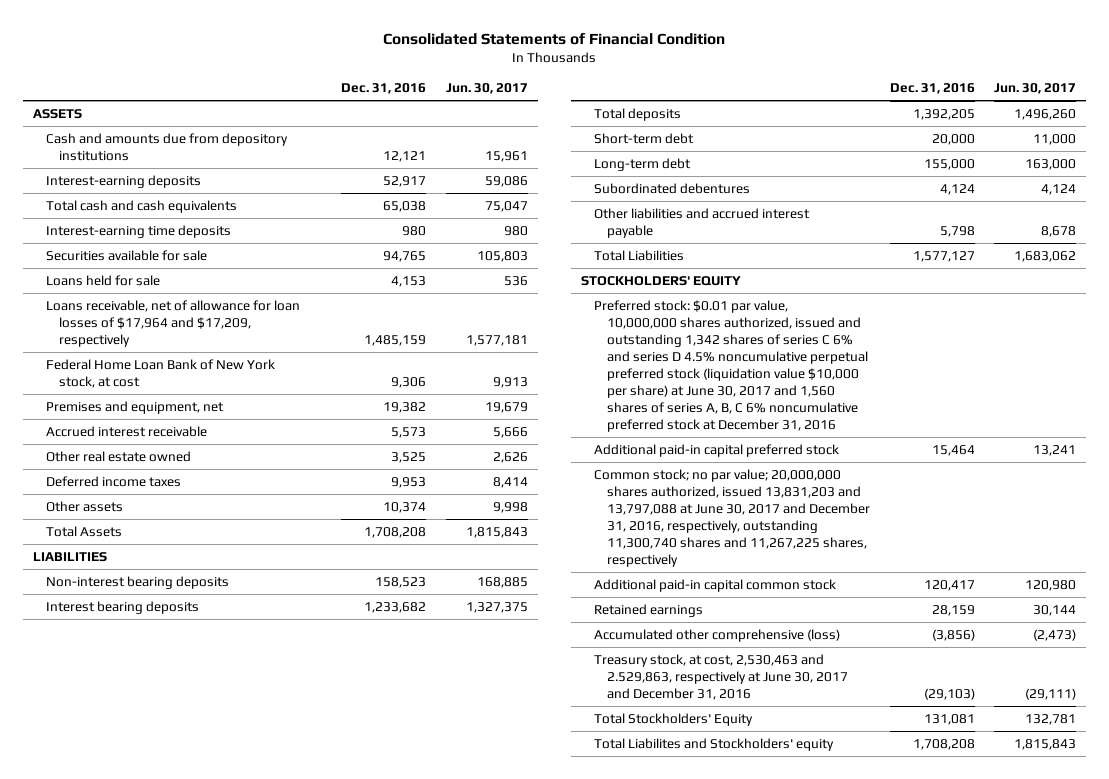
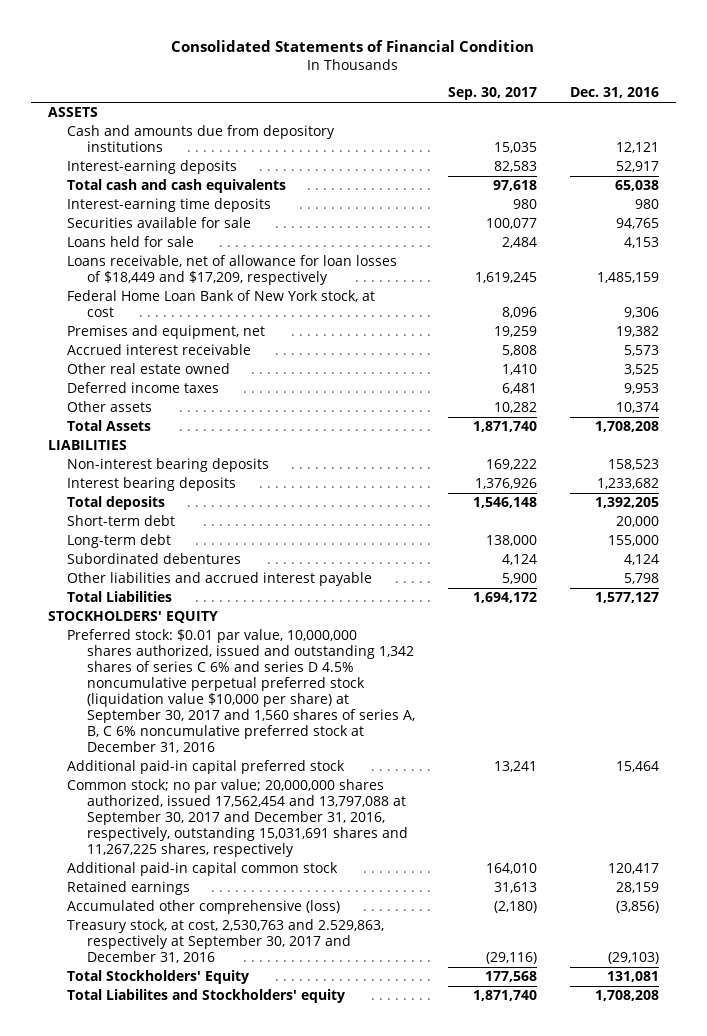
- | Dec. 31, 2016 | Jun. 30, 2017
+ | Sep. 30, 2017 | Dec. 31, 2016
- Loans receivable, net of allowance for loan losses of $17,964 and $17,209, respectively | 1,485,159 | 1,577,181
+ Loans receivable, net of allowance for loan losses of $18,449 and $17,209, respectively | 1,619,245 | 1,485,159
- Preferred stock: $0.01 par value, 10,000,000 shares authorized, issued and outstanding 1,342 shares of series C 6% and series D 4.5% noncumulative perpetual preferred stock (liquidation value $10,000 per share) at June 30, 2017 and 1,560 shares of series A, B, C 6% noncumulative preferred stock at December 31, 2016
+ Preferred stock: $0.01 par value, 10,000,000 shares authorized, issued and outstanding 1,342 shares of series C 6% and series D 4.5% noncumulative perpetual preferred stock (liquidation value $10,000 per share) at September 30, 2017 and 1,560 shares of series A, B, C 6% noncumulative preferred stock at December 31, 2016
- Common stock; no par value; 20,000,000 shares authorized, issued 13,831,203 and 13,797,088 at June 30, 2017 and December 31, 2016, respectively, outstanding 11,300,740 shares and 11,267,225 shares, respectively
+ Common stock; no par value; 20,000,000 shares authorized, issued 17,562,454 and 13,797,088 at September 30, 2017 and December 31, 2016, respectively, outstanding 15,031,691 shares and 11,267,225 shares, respectively
- Treasury stock, at cost, 2,530,463 and 2.529,863, respectively at June 30, 2017 and December 31, 2016 | (29,103) | (29,111)
+ Treasury stock, at cost, 2,530,763 and 2.529,863, respectively at September 30, 2017 and December 31, 2016 | (29,116) | (29,103)

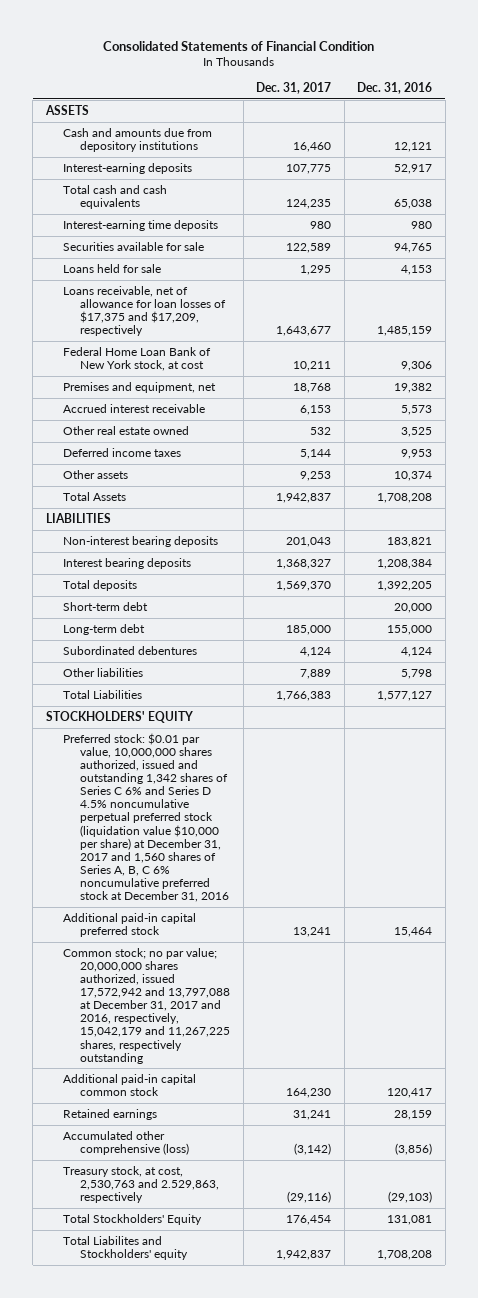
- | Sep. 30, 2017 | Dec. 31, 2016
+ | Dec. 31, 2017 | Dec. 31, 2016
- Loans receivable, net of allowance for loan losses of $18,449 and $17,209, respectively | 1,619,245 | 1,485,159
+ Loans receivable, net of allowance for loan losses of $17,375 and $17,209, respectively | 1,643,677 | 1,485,159
- Non-interest bearing deposits | 169,222 | 158,523
- Interest bearing deposits | 1,376,926 | 1,233,682
+ Non-interest bearing deposits | 201,043 | 183,821
+ Interest bearing deposits | 1,368,327 | 1,208,384
- Other liabilities and accrued interest payable | 5,900 | 5,798
+ Other liabilities | 7,889 | 5,798
- Preferred stock: $0.01 par value, 10,000,000 shares authorized, issued and outstanding 1,342 shares of series C 6% and series D 4.5% noncumulative perpetual preferred stock (liquidation value $10,000 per share) at September 30, 2017 and 1,560 shares of series A, B, C 6% noncumulative preferred stock at December 31, 2016
+ Preferred stock: $0.01 par value, 10,000,000 shares authorized, issued and outstanding 1,342 shares of Series C 6% and Series D 4.5% noncumulative perpetual preferred stock (liquidation value $10,000 per share) at December 31, 2017 and 1,560 shares of Series A, B, C 6% noncumulative preferred stock at December 31, 2016
- Common stock; no par value; 20,000,000 shares authorized, issued 17,562,454 and 13,797,088 at September 30, 2017 and December 31, 2016, respectively, outstanding 15,031,691 shares and 11,267,225 shares, respectively
+ Common stock; no par value; 20,000,000 shares authorized, issued 17,572,942 and 13,797,088 at December 31, 2017 and 2016, respectively, 15,042,179 and 11,267,225 shares, respectively outstanding
- Treasury stock, at cost, 2,530,763 and 2.529,863, respectively at September 30, 2017 and December 31, 2016 | (29,116) | (29,103)
+ Treasury stock, at cost, 2,530,763 and 2.529,863, respectively | (29,116) | (29,103)

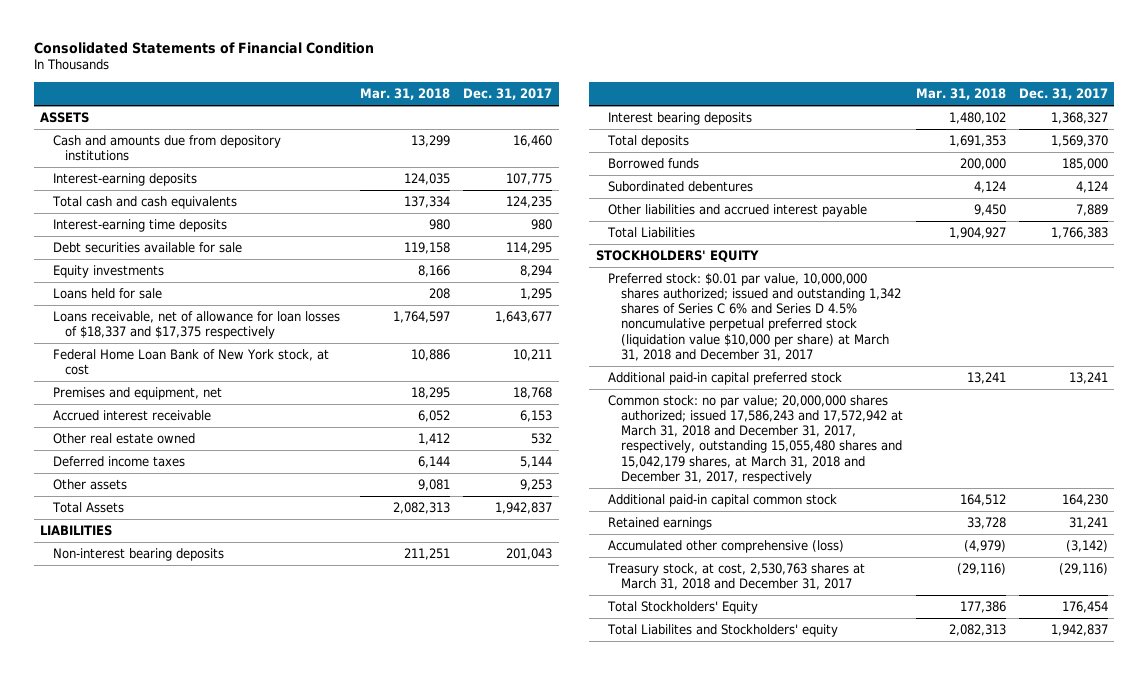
- | Dec. 31, 2017 | Dec. 31, 2016
+ | Mar. 31, 2018 | Dec. 31, 2017
- Securities available for sale | 122,589 | 94,765
+ Debt securities available for sale | 119,158 | 114,295
+ Equity investments | 8,166 | 8,294
- Loans receivable, net of allowance for loan losses of $17,375 and $17,209, respectively | 1,643,677 | 1,485,159
+ Loans receivable, net of allowance for loan losses of $18,337 and $17,375 respectively | 1,764,597 | 1,643,677
- Short-term debt | | 20,000
- Long-term debt | 185,000 | 155,000
+ Borrowed funds | 200,000 | 185,000
- Other liabilities | 7,889 | 5,798
+ Other liabilities and accrued interest payable | 9,450 | 7,889
- Preferred stock: $0.01 par value, 10,000,000 shares authorized, issued and outstanding 1,342 shares of Series C 6% and Series D 4.5% noncumulative perpetual preferred stock (liquidation value $10,000 per share) at December 31, 2017 and 1,560 shares of Series A, B, C 6% noncumulative preferred stock at December 31, 2016
+ Preferred stock: $0.01 par value, 10,000,000 shares authorized; issued and outstanding 1,342 shares of Series C 6% and Series D 4.5% noncumulative perpetual preferred stock (liquidation value $10,000 per share) at March 31, 2018 and December 31, 2017
- Common stock; no par value; 20,000,000 shares authorized, issued 17,572,942 and 13,797,088 at December 31, 2017 and 2016, respectively, 15,042,179 and 11,267,225 shares, respectively outstanding
+ Common stock: no par value; 20,000,000 shares authorized; issued 17,586,243 and 17,572,942 at March 31, 2018 and December 31, 2017, respectively, outstanding 15,055,480 shares and 15,042,179 shares, at March 31, 2018 and December 31, 2017, respectively
- Treasury stock, at cost, 2,530,763 and 2.529,863, respectively | (29,116) | (29,103)
+ Treasury stock, at cost, 2,530,763 shares at March 31, 2018 and December 31, 2017 | (29,116) | (29,116)

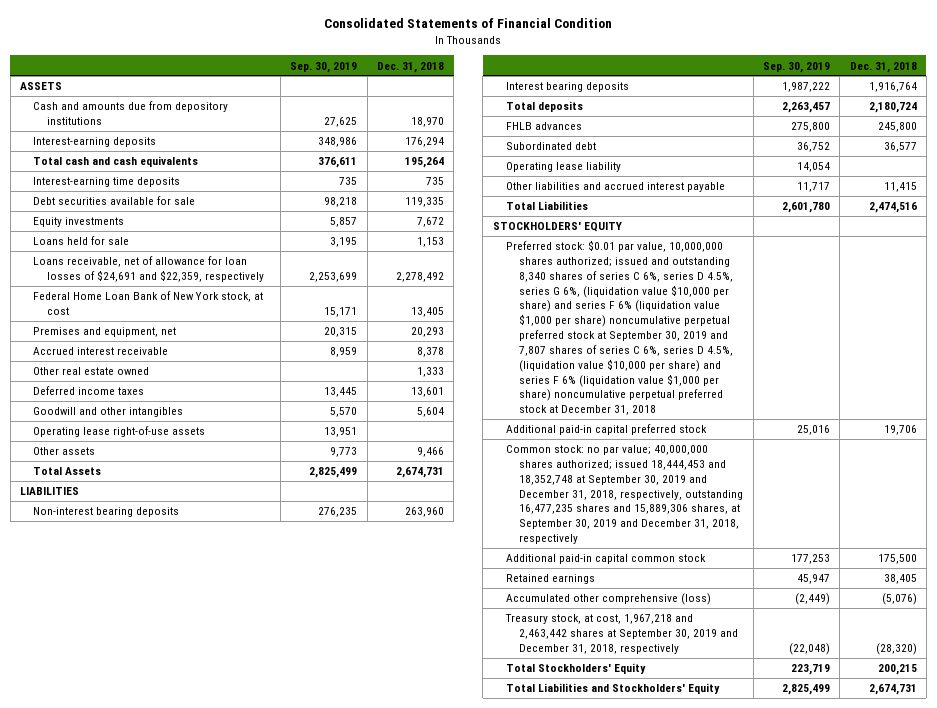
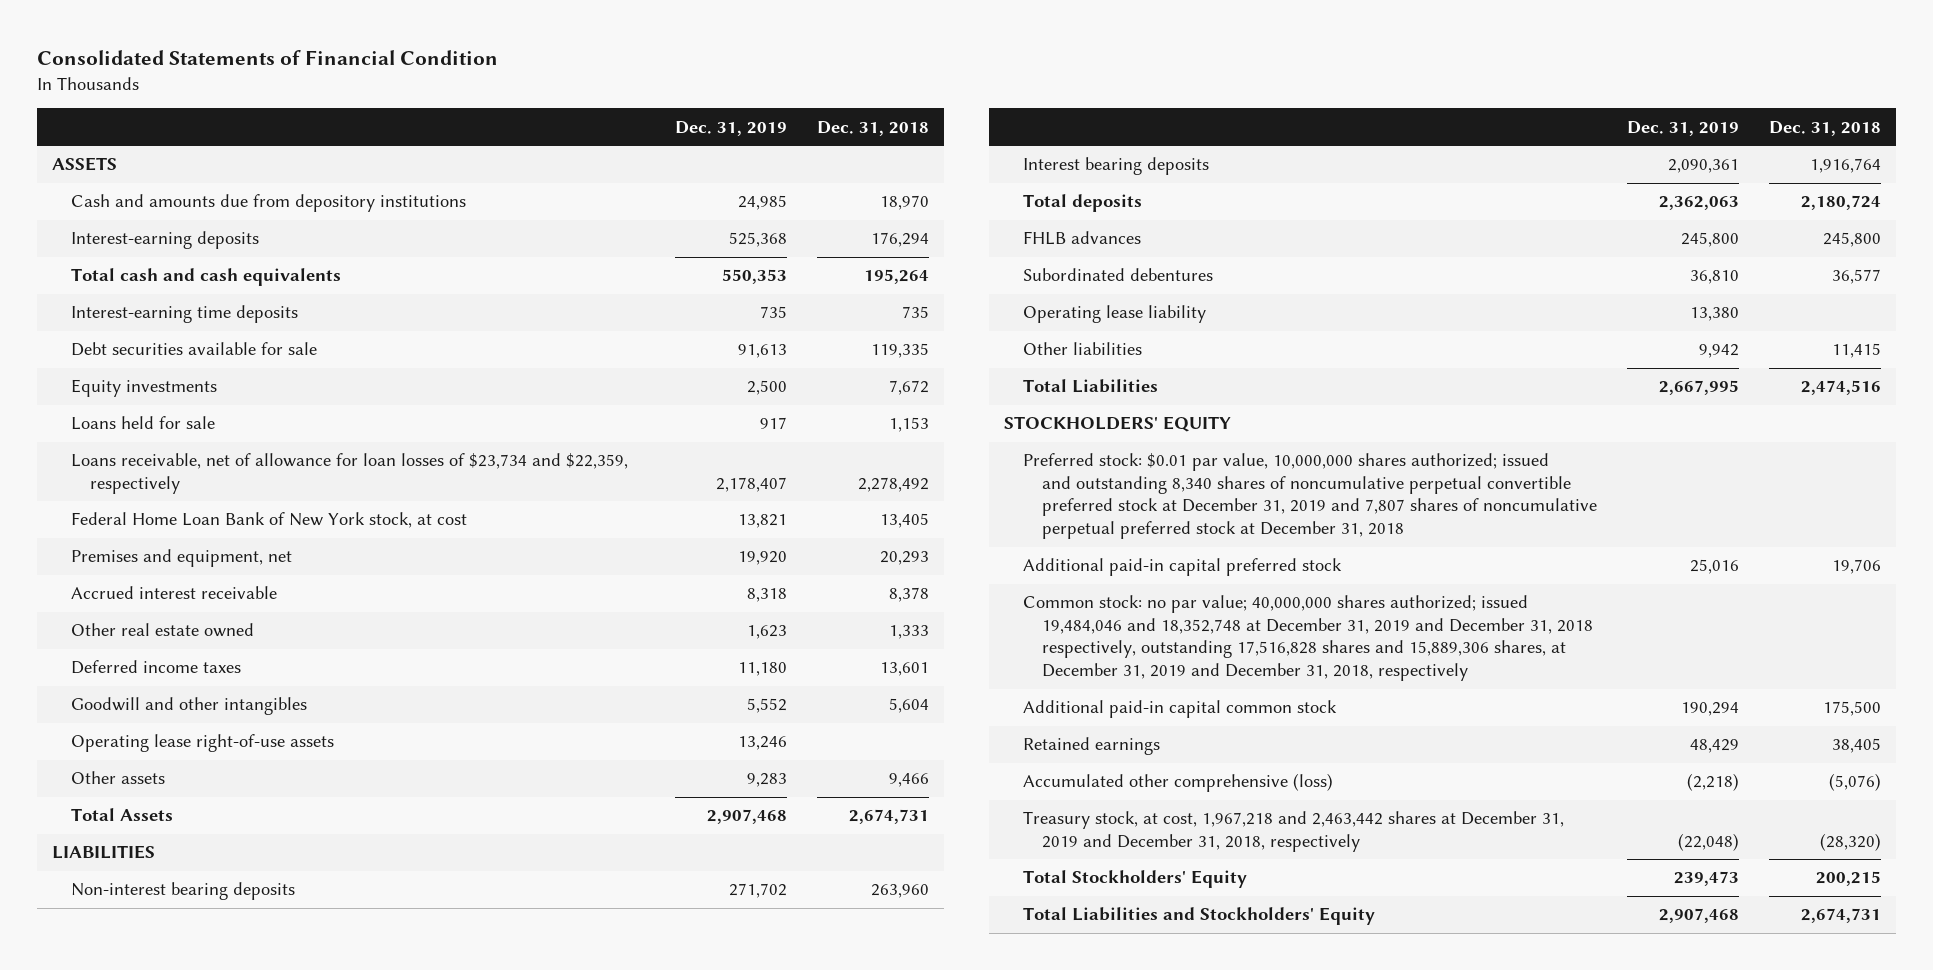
- | Sep. 30, 2019 | Dec. 31, 2018
+ | Dec. 31, 2019 | Dec. 31, 2018
- Loans receivable, net of allowance for loan losses of $24,691 and $22,359, respectively | 2,253,699 | 2,278,492
+ Loans receivable, net of allowance for loan losses of $23,734 and $22,359, respectively | 2,178,407 | 2,278,492
- Subordinated debt | 36,752 | 36,577
+ Subordinated debentures | 36,810 | 36,577
- Other liabilities and accrued interest payable | 11,717 | 11,415
+ Other liabilities | 9,942 | 11,415
- Preferred stock: $0.01 par value, 10,000,000 shares authorized; issued and outstanding 8,340 shares of series C 6%, series D 4.5%, series G 6%, (liquidation value $10,000 per share) and series F 6% (liquidation value $1,000 per share) noncumulative perpetual preferred stock at September 30, 2019 and 7,807 shares of series C 6%, series D 4.5%, (liquidation value $10,000 per share) and series F 6% (liquidation value $1,000 per share) noncumulative perpetual preferred stock at December 31, 2018
+ Preferred stock: $0.01 par value, 10,000,000 shares authorized; issued and outstanding 8,340 shares of noncumulative perpetual convertible preferred stock at December 31, 2019 and 7,807 shares of noncumulative perpetual preferred stock at December 31, 2018
- Common stock: no par value; 40,000,000 shares authorized; issued 18,444,453 and 18,352,748 at September 30, 2019 and December 31, 2018, respectively, outstanding 16,477,235 shares and 15,889,306 shares, at September 30, 2019 and December 31, 2018, respectively
+ Common stock: no par value; 40,000,000 shares authorized; issued 19,484,046 and 18,352,748 at December 31, 2019 and December 31, 2018 respectively, outstanding 17,516,828 shares and 15,889,306 shares, at December 31, 2019 and December 31, 2018, respectively
- Treasury stock, at cost, 1,967,218 and 2,463,442 shares at September 30, 2019 and December 31, 2018, respectively | (22,048) | (28,320)
+ Treasury stock, at cost, 1,967,218 and 2,463,442 shares at December 31, 2019 and December 31, 2018, respectively | (22,048) | (28,320)

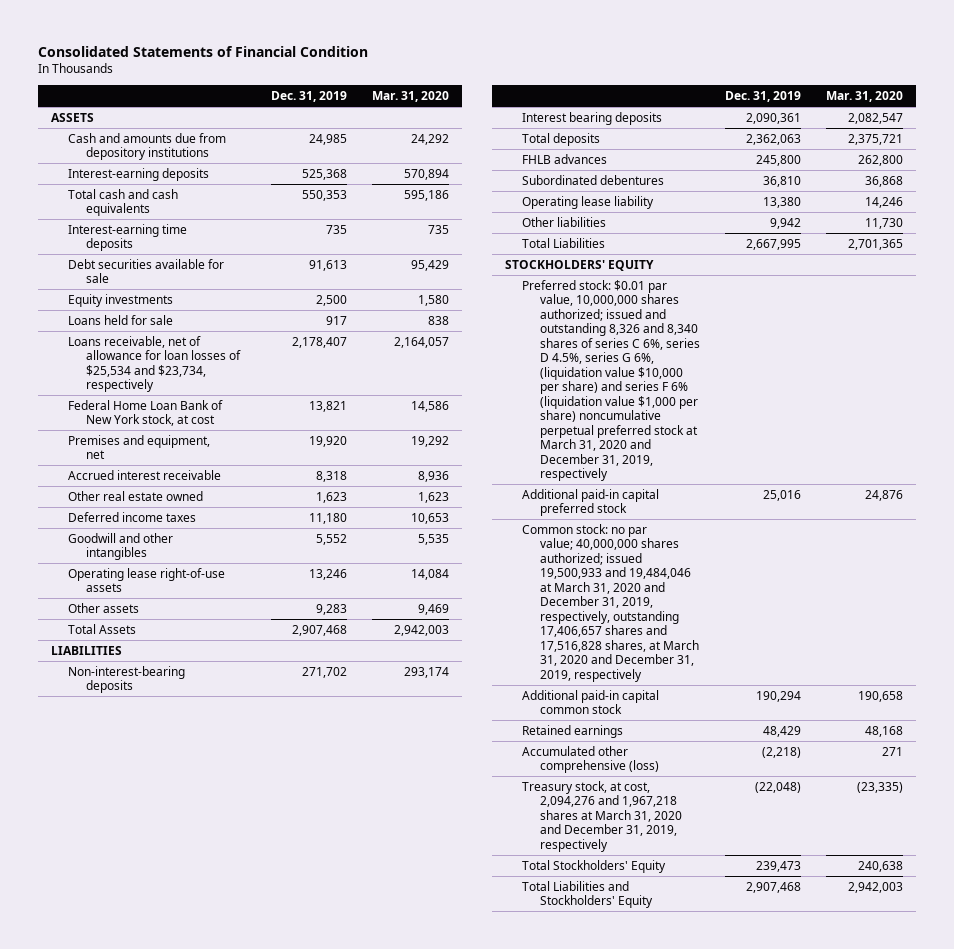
- | Dec. 31, 2019 | Dec. 31, 2018
+ | Dec. 31, 2019 | Mar. 31, 2020
- Loans receivable, net of allowance for loan losses of $23,734 and $22,359, respectively | 2,178,407 | 2,278,492
+ Loans receivable, net of allowance for loan losses of $25,534 and $23,734, respectively | 2,178,407 | 2,164,057
- Non-interest bearing deposits | 271,702 | 263,960
+ Non-interest-bearing deposits | 271,702 | 293,174
- Preferred stock: $0.01 par value, 10,000,000 shares authorized; issued and outstanding 8,340 shares of noncumulative perpetual convertible preferred stock at December 31, 2019 and 7,807 shares of noncumulative perpetual preferred stock at December 31, 2018
+ Preferred stock: $0.01 par value, 10,000,000 shares authorized; issued and outstanding 8,326 and 8,340 shares of series C 6%, series D 4.5%, series G 6%, (liquidation value $10,000 per share) and series F 6% (liquidation value $1,000 per share) noncumulative perpetual preferred stock at March 31, 2020 and December 31, 2019, respectively
- Common stock: no par value; 40,000,000 shares authorized; issued 19,484,046 and 18,352,748 at December 31, 2019 and December 31, 2018 respectively, outstanding 17,516,828 shares and 15,889,306 shares, at December 31, 2019 and December 31, 2018, respectively
+ Common stock: no par value; 40,000,000 shares authorized; issued 19,500,933 and 19,484,046 at March 31, 2020 and December 31, 2019, respectively, outstanding 17,406,657 shares and 17,516,828 shares, at March 31, 2020 and December 31, 2019, respectively
- Treasury stock, at cost, 1,967,218 and 2,463,442 shares at December 31, 2019 and December 31, 2018, respectively | (22,048) | (28,320)
+ Treasury stock, at cost, 2,094,276 and 1,967,218 shares at March 31, 2020 and December 31, 2019, respectively | (22,048) | (23,335)

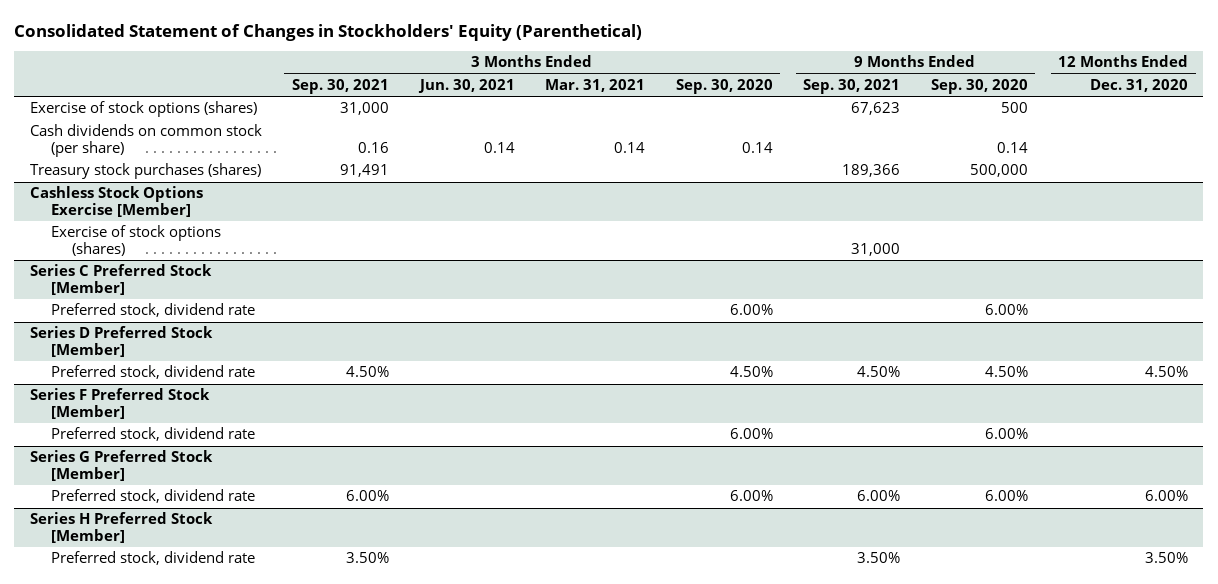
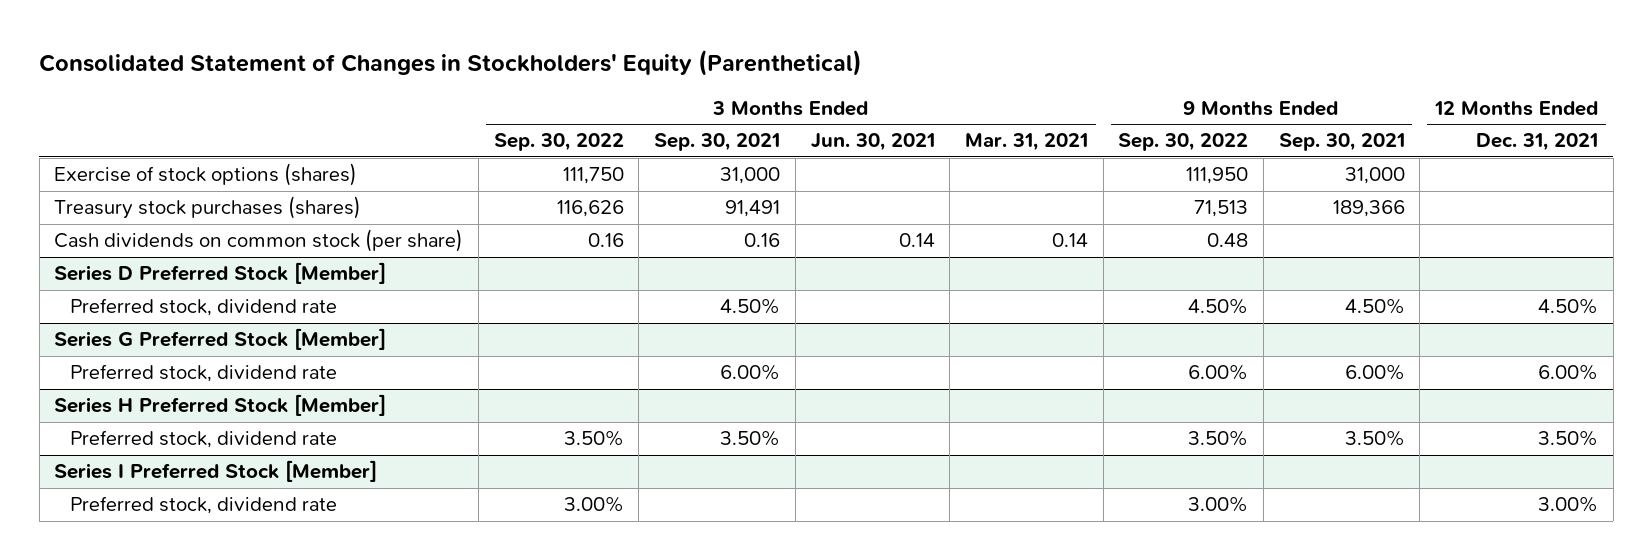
- | 3 Months Ended Sep. 30, 2021 | 3 Months Ended Jun. 30, 2021 | 3 Months Ended Mar. 31, 2021 | 3 Months Ended Sep. 30, 2020 | 9 Months Ended Sep. 30, 2021 | 9 Months Ended Sep. 30, 2020 | 12 Months Ended Dec. 31, 2020
+ | 3 Months Ended Sep. 30, 2022 | 3 Months Ended Sep. 30, 2021 | 3 Months Ended Jun. 30, 2021 | 3 Months Ended Mar. 31, 2021 | 9 Months Ended Sep. 30, 2022 | 9 Months Ended Sep. 30, 2021 | 12 Months Ended Dec. 31, 2021
- Exercise of stock options (shares) | 31,000 | | | | 67,623 | 500 |
+ Exercise of stock options (shares) | 111,750 | 31,000 | | | 111,950 | 31,000 |
- Cashless Stock Options Exercise [Member]
- Exercise of stock options (shares) | | | | | 31,000 | |
- Series C Preferred Stock [Member]
- Preferred stock, dividend rate | | | | 6.00% | | 6.00% |
moved down: Cash dividends on common stock (per share) | 0.16 | 0.16 | 0.14 | 0.14 | 0.48 | |
- Series F Preferred Stock [Member]
- Preferred stock, dividend rate | | | | 6.00% | | 6.00% |
+ Series I Preferred Stock [Member]
+ Preferred stock, dividend rate | 3.00% | | | | 3.00% | | 3.00%

